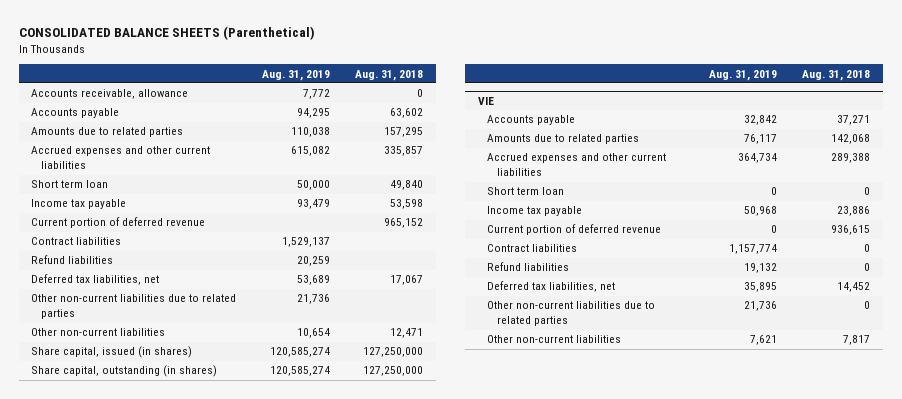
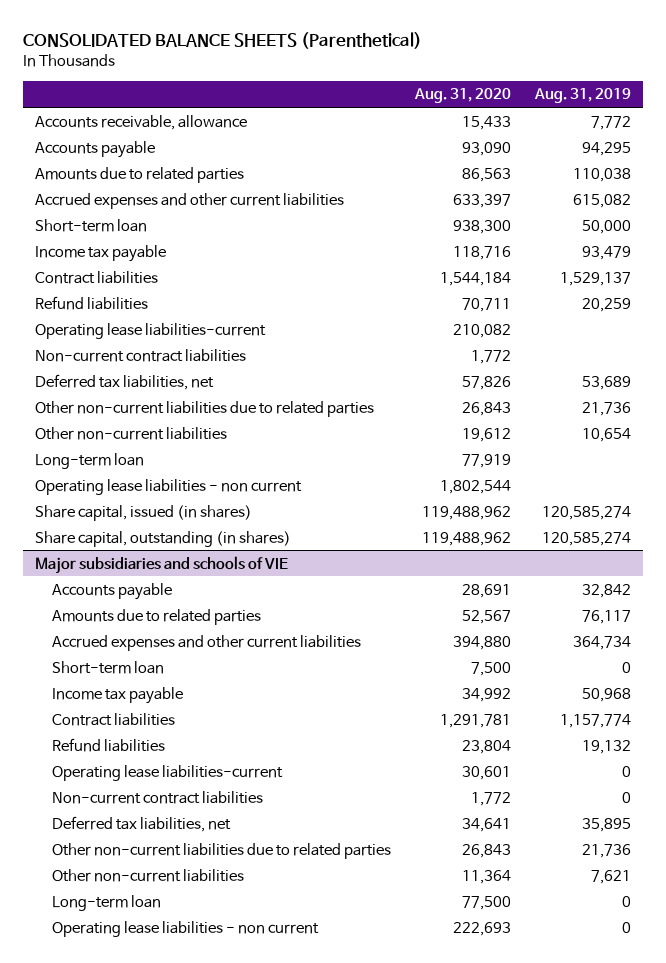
- | Aug. 31, 2019 | Aug. 31, 2018
+ | Aug. 31, 2020 | Aug. 31, 2019
- Short term loan | 50,000 | 49,840
+ Short-term loan | 938,300 | 50,000
- Current portion of deferred revenue | | 965,152
+ Operating lease liabilities-current | 210,082 |
+ Non-current contract liabilities | 1,772 |
+ Long-term loan | 77,919 |
+ Operating lease liabilities - non current | 1,802,544 |
- VIE
+ Major subsidiaries and schools of VIE
- Short term loan | 0 | 0
+ Short-term loan | 7,500 | 0
- Current portion of deferred revenue | 0 | 936,615
+ Operating lease liabilities-current | 30,601 | 0
+ Non-current contract liabilities | 1,772 | 0
+ Long-term loan | 77,500 | 0
+ Operating lease liabilities - non current | 222,693 | 0

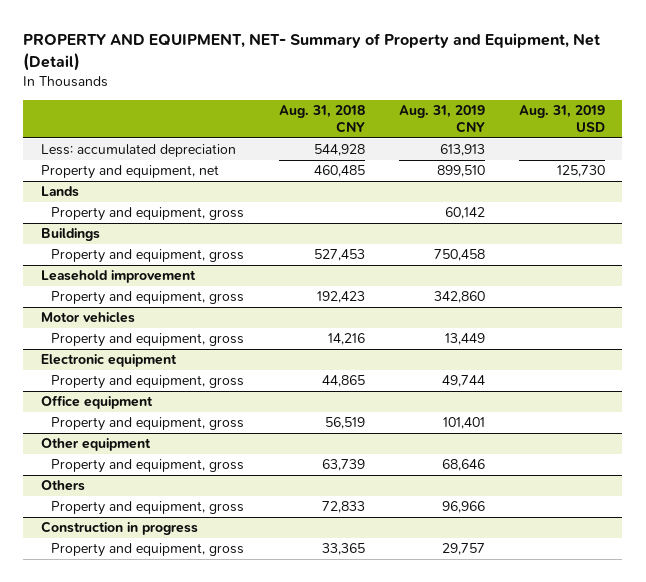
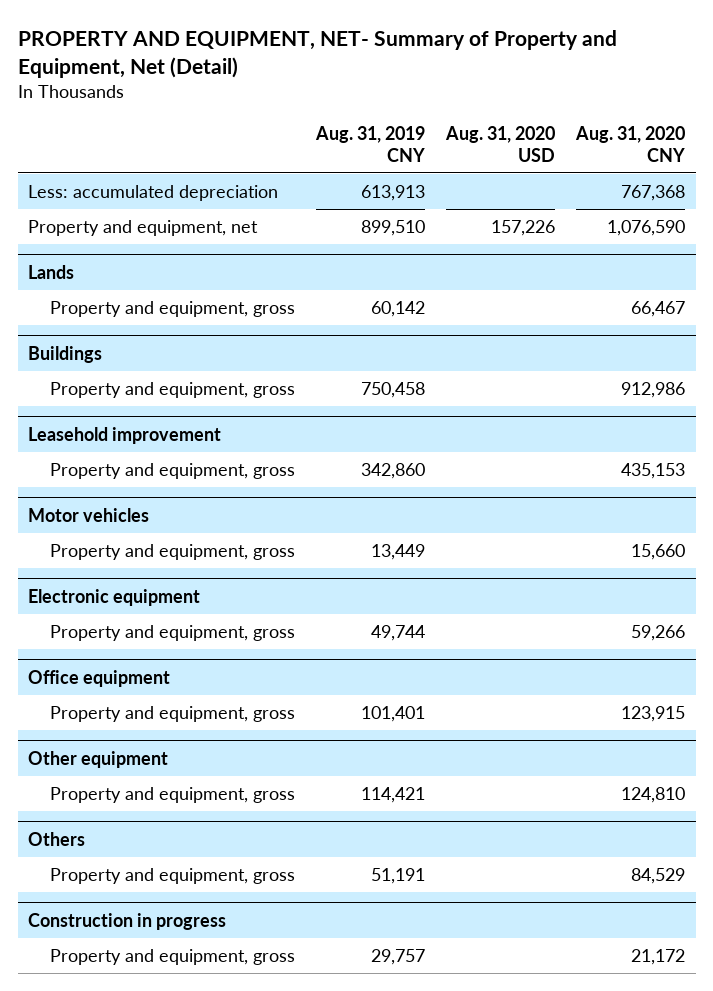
- | Aug. 31, 2018 CNY | Aug. 31, 2019 CNY | Aug. 31, 2019 USD
+ | Aug. 31, 2019 CNY | Aug. 31, 2020 USD | Aug. 31, 2020 CNY
@ Other equipment
- Property and equipment, gross | 63,739 | 68,646 |
+ Property and equipment, gross | 114,421 | | 124,810
@ Others
- Property and equipment, gross | 72,833 | 96,966 |
+ Property and equipment, gross | 51,191 | | 84,529

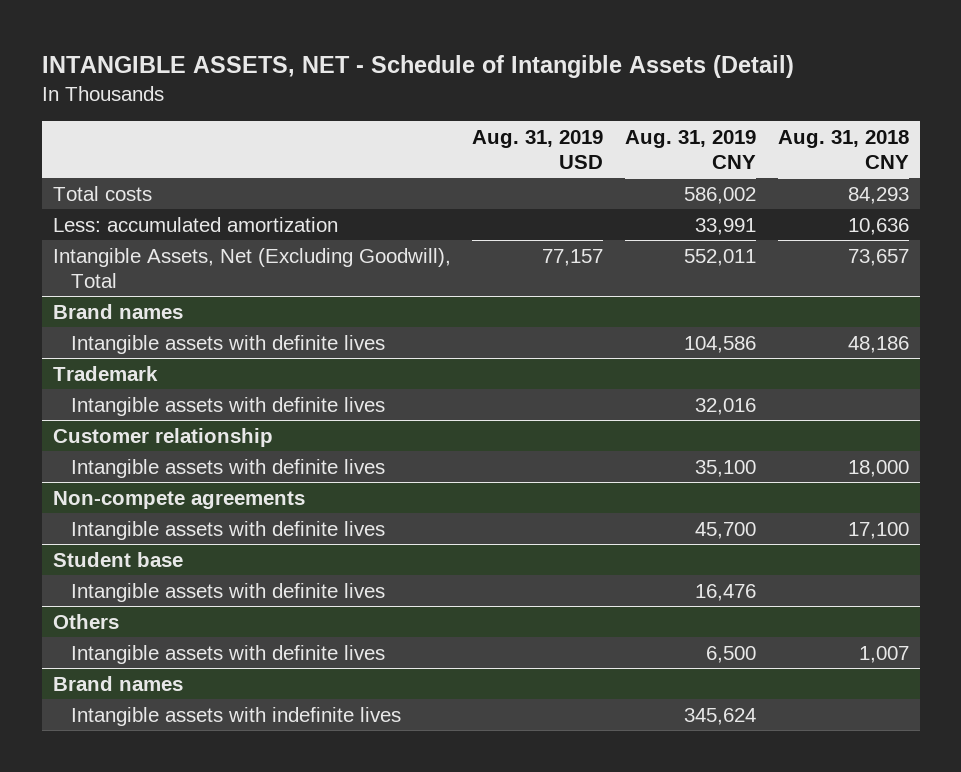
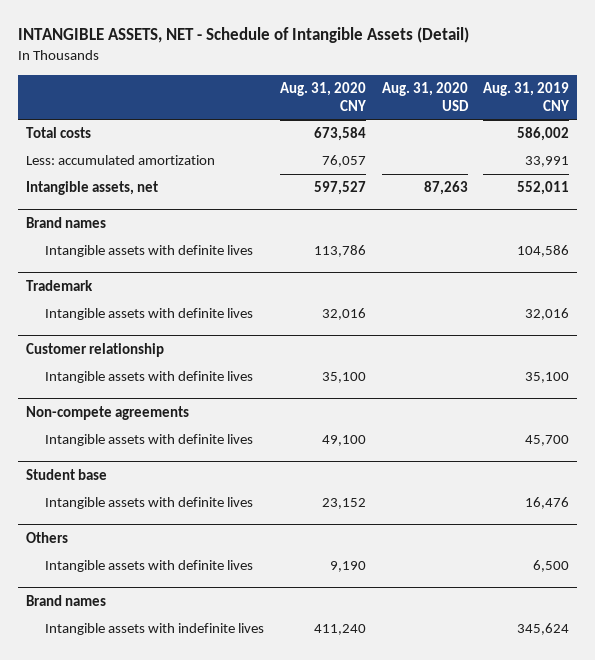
- | Aug. 31, 2019 USD | Aug. 31, 2019 CNY | Aug. 31, 2018 CNY
+ | Aug. 31, 2020 CNY | Aug. 31, 2020 USD | Aug. 31, 2019 CNY
- Intangible Assets, Net (Excluding Goodwill), Total | 77,157 | 552,011 | 73,657
+ Intangible assets, net | 597,527 | 87,263 | 552,011

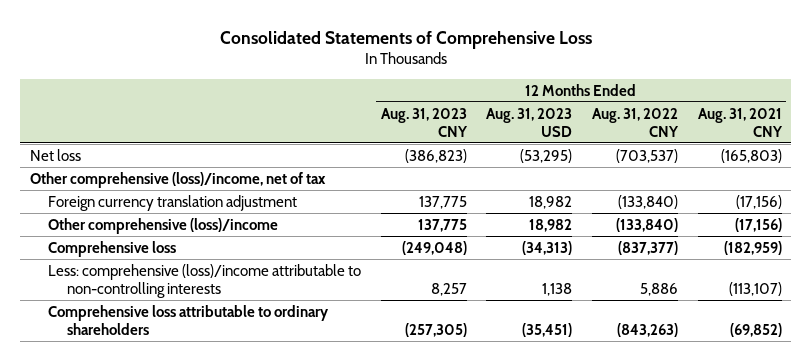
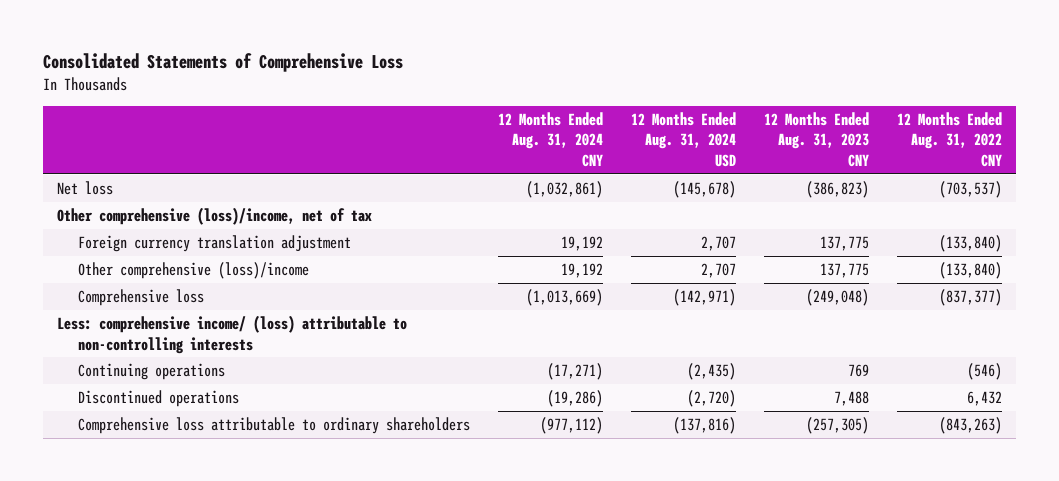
- | 12 Months Ended Aug. 31, 2023 CNY | 12 Months Ended Aug. 31, 2023 USD | 12 Months Ended Aug. 31, 2022 CNY | 12 Months Ended Aug. 31, 2021 CNY
+ | 12 Months Ended Aug. 31, 2024 CNY | 12 Months Ended Aug. 31, 2024 USD | 12 Months Ended Aug. 31, 2023 CNY | 12 Months Ended Aug. 31, 2022 CNY
- Less: comprehensive (loss)/income attributable to non-controlling interests | 8,257 | 1,138 | 5,886 | (113,107)
+ Less: comprehensive income/ (loss) attributable to non-controlling interests
+ Continuing operations | (17,271) | (2,435) | 769 | (546)
+ Discontinued operations | (19,286) | (2,720) | 7,488 | 6,432

